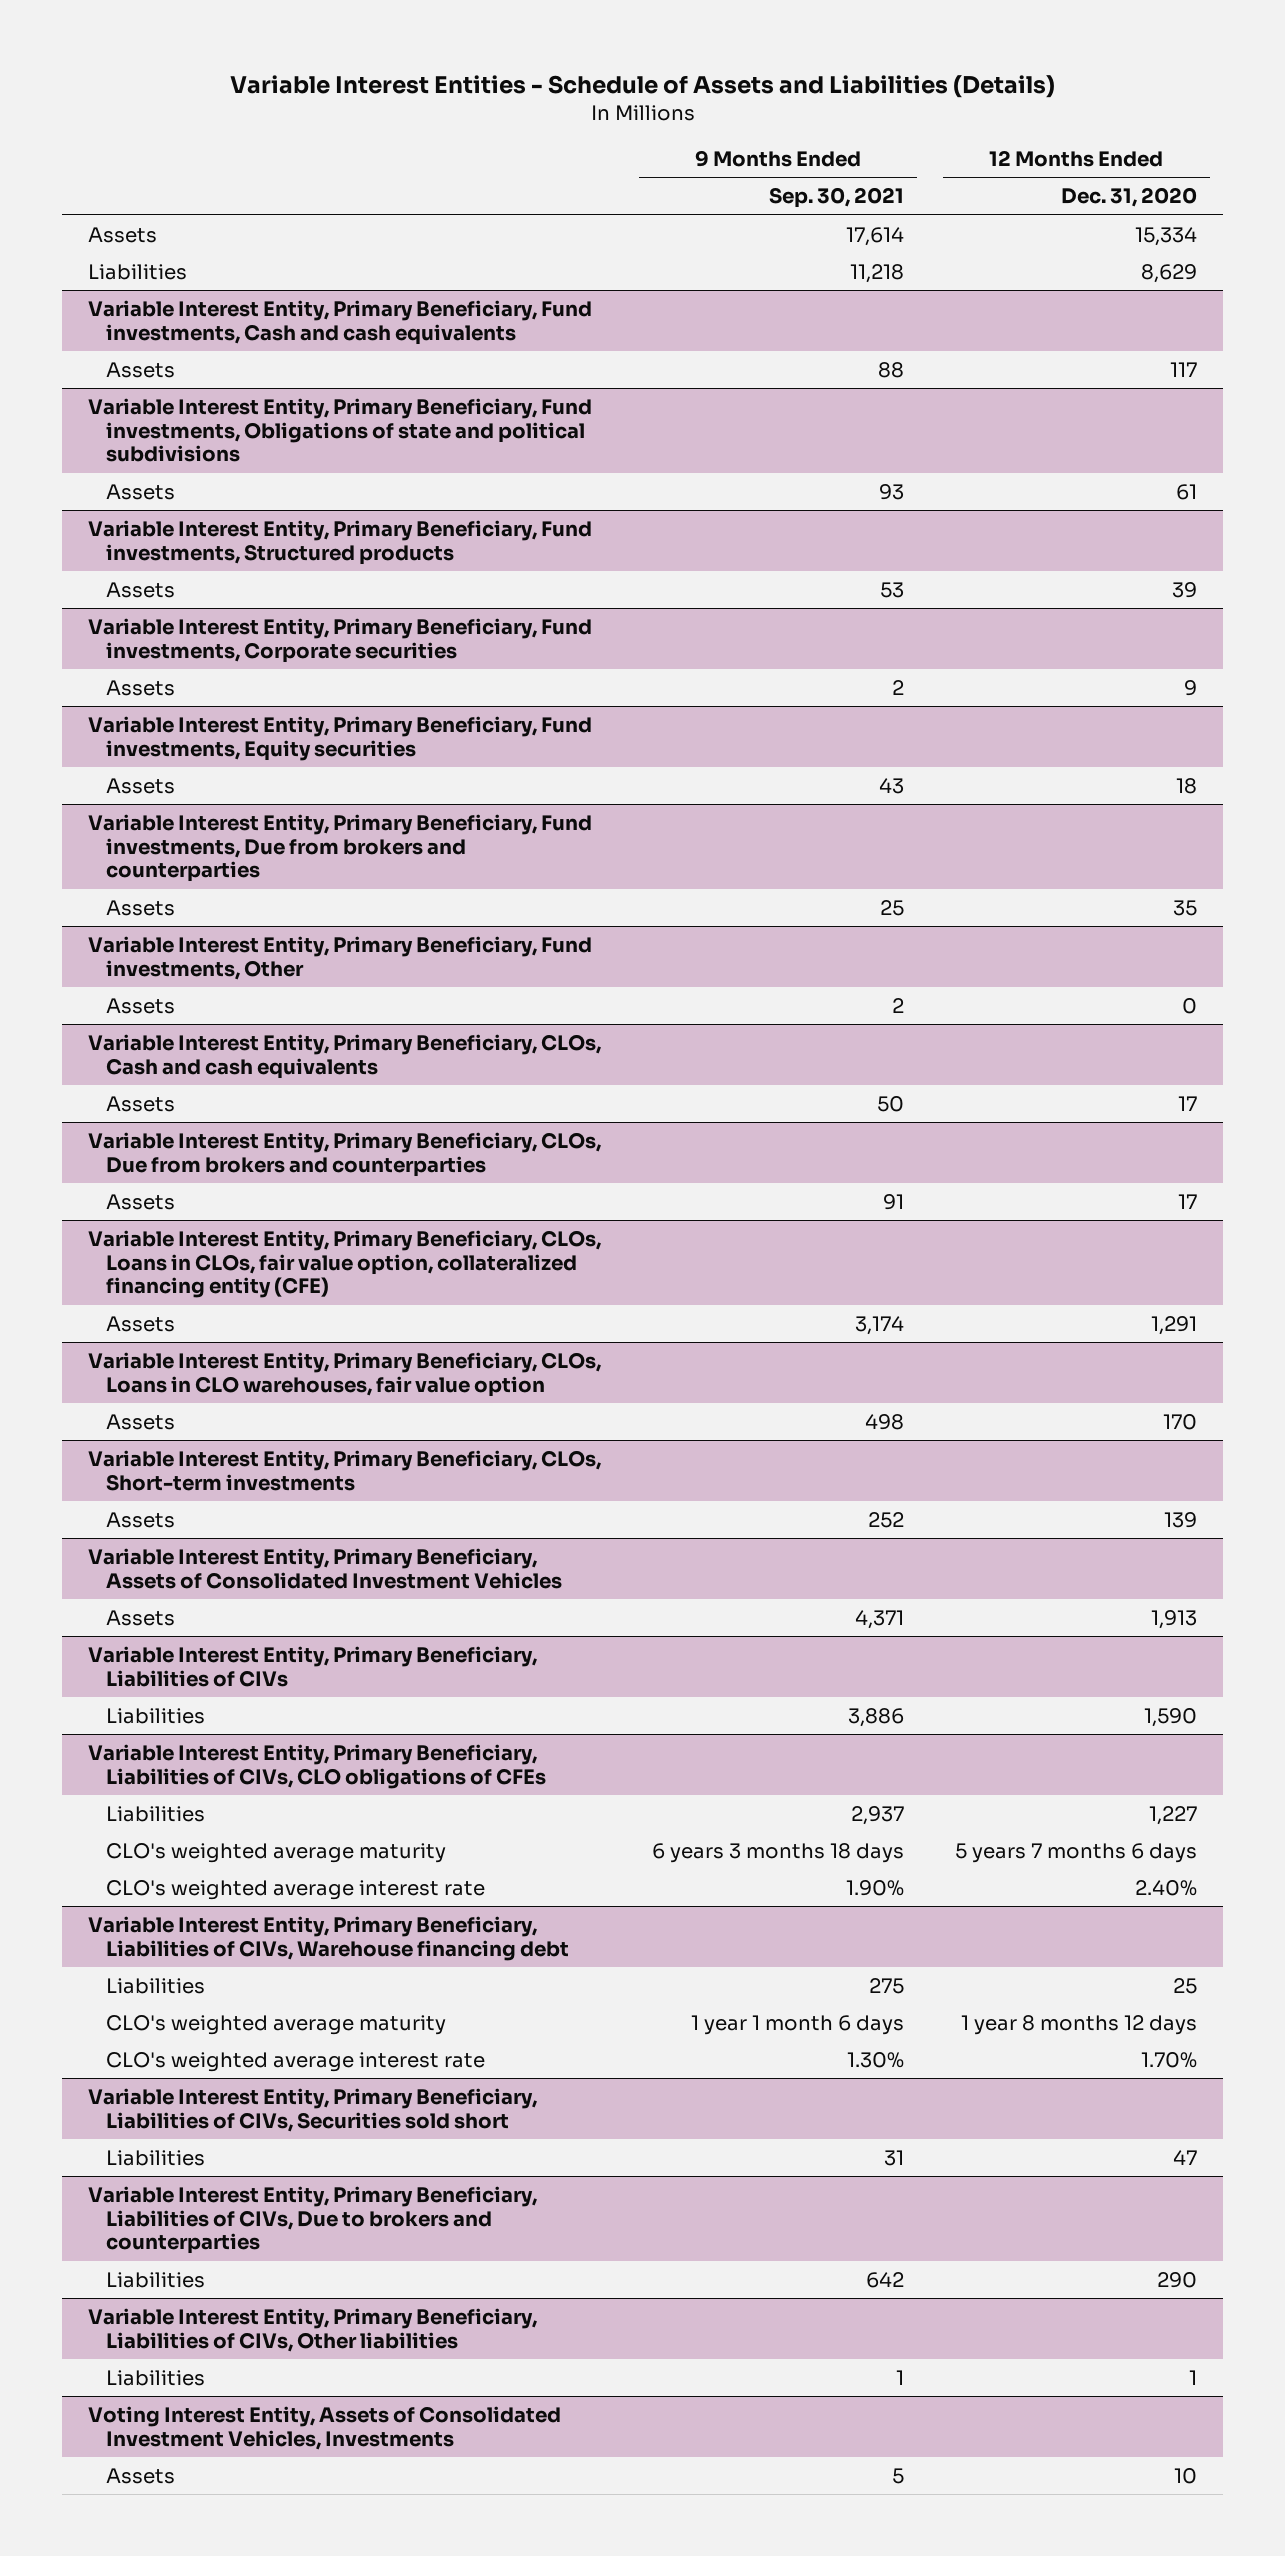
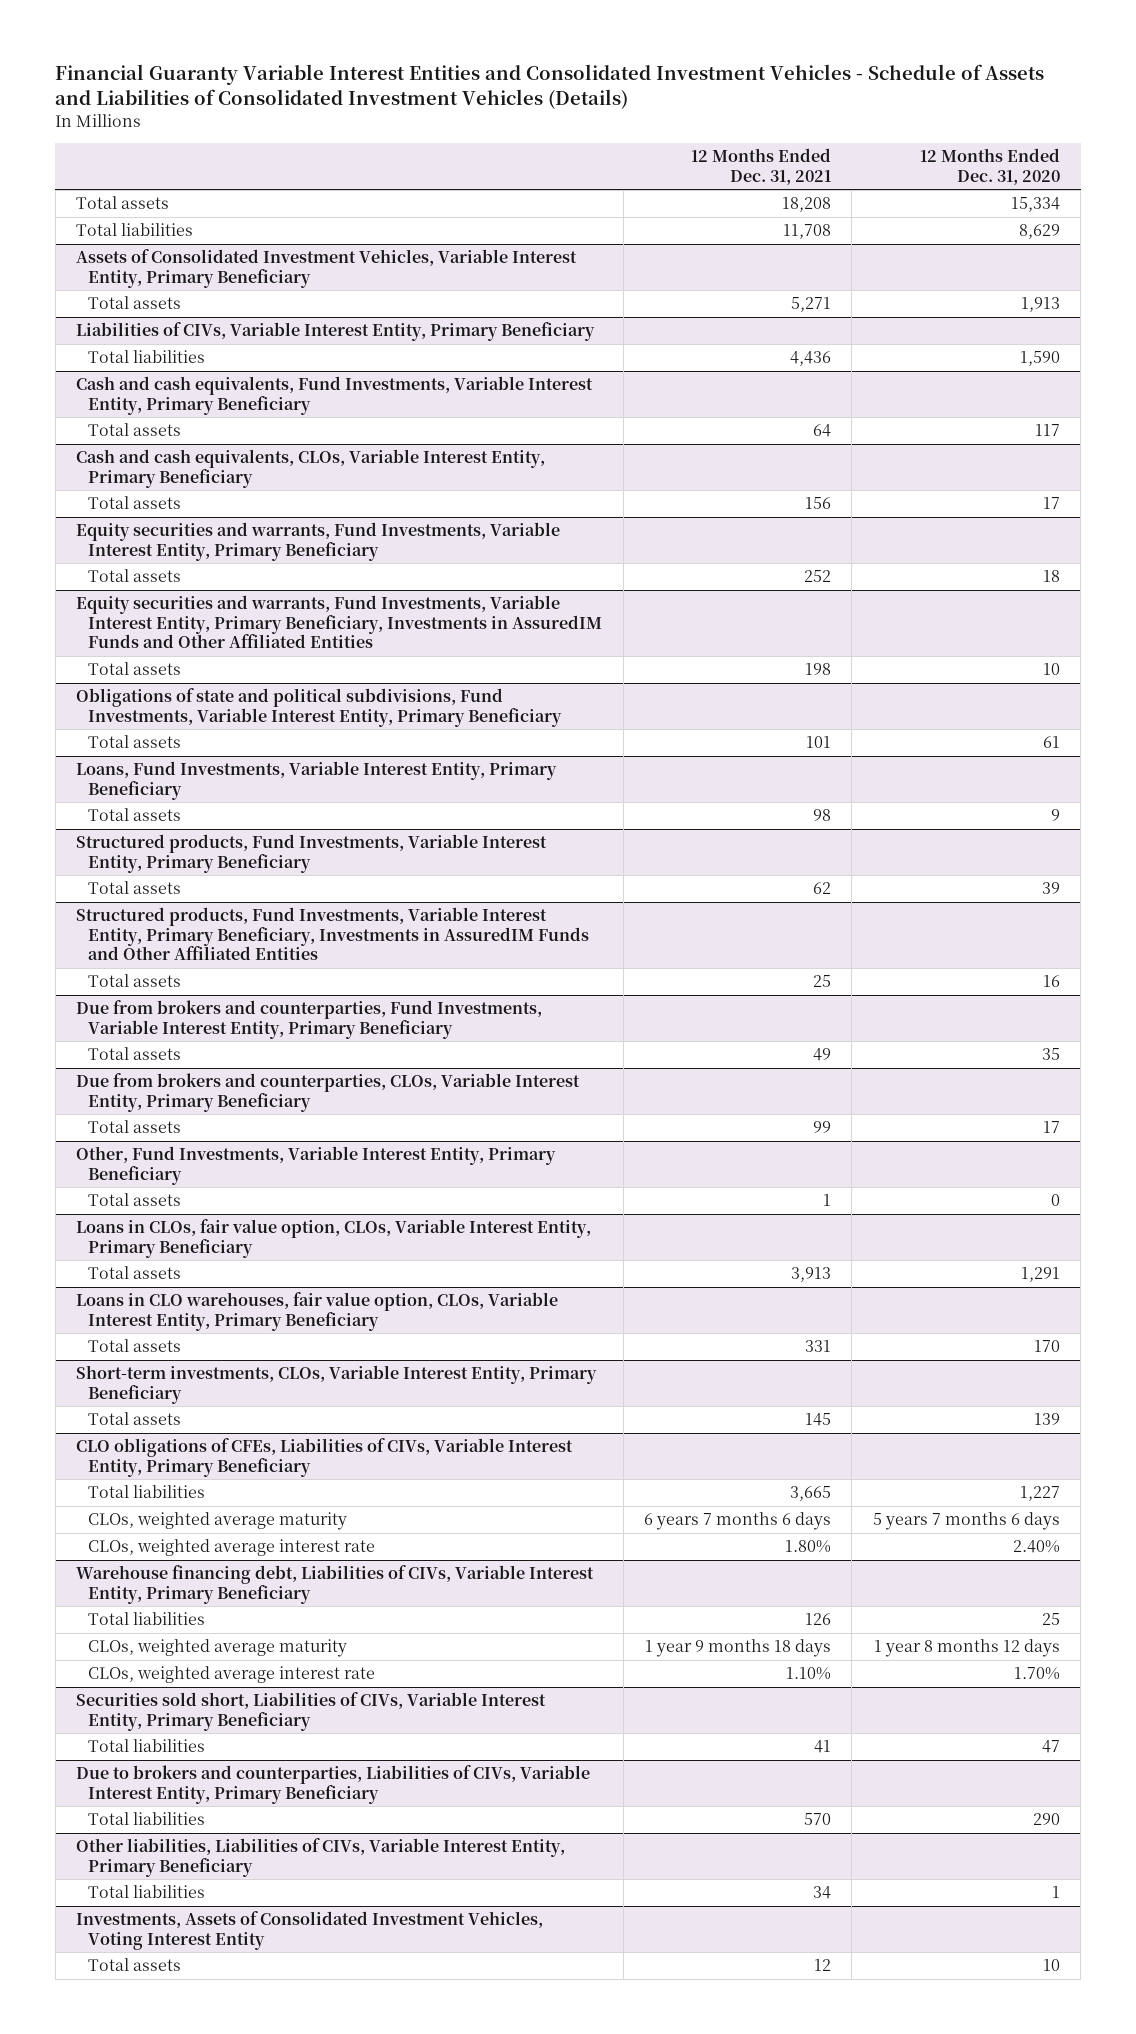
- Variable Interest Entities - Schedule of Assets and Liabilities (Details)
+ Financial Guaranty Variable Interest Entities and Consolidated Investment Vehicles - Schedule of Assets and Liabilities of Consolidated Investment Vehicles (Details)
- | 9 Months Ended Sep. 30, 2021 | 12 Months Ended Dec. 31, 2020
+ | 12 Months Ended Dec. 31, 2021 | 12 Months Ended Dec. 31, 2020
- Assets | 17,614 | 15,334
- Liabilities | 11,218 | 8,629
- Variable Interest Entity, Primary Beneficiary, Fund investments, Cash and cash equivalents
- Assets | 88 | 117
- Variable Interest Entity, Primary Beneficiary, Fund investments, Obligations of state and political subdivisions
- Assets | 93 | 61
- Variable Interest Entity, Primary Beneficiary, Fund investments, Structured products
- Assets | 53 | 39
- Variable Interest Entity, Primary Beneficiary, Fund investments, Corporate securities
- Assets | 2 | 9
- Variable Interest Entity, Primary Beneficiary, Fund investments, Equity securities
- Assets | 43 | 18
- Variable Interest Entity, Primary Beneficiary, Fund investments, Due from brokers and counterparties
- Assets | 25 | 35
- Variable Interest Entity, Primary Beneficiary, Fund investments, Other
- Assets | 2 | 0
- Variable Interest Entity, Primary Beneficiary, CLOs, Cash and cash equivalents
- Assets | 50 | 17
- Variable Interest Entity, Primary Beneficiary, CLOs, Due from brokers and counterparties
- Assets | 91 | 17
- Variable Interest Entity, Primary Beneficiary, CLOs, Loans in CLOs, fair value option, collateralized financing entity (CFE)
- Assets | 3,174 | 1,291
- Variable Interest Entity, Primary Beneficiary, CLOs, Loans in CLO warehouses, fair value option
- Assets | 498 | 170
- Variable Interest Entity, Primary Beneficiary, CLOs, Short-term investments
- Assets | 252 | 139
- Variable Interest Entity, Primary Beneficiary, Assets of Consolidated Investment Vehicles
- Assets | 4,371 | 1,913
- Variable Interest Entity, Primary Beneficiary, Liabilities of CIVs
- Liabilities | 3,886 | 1,590
- Variable Interest Entity, Primary Beneficiary, Liabilities of CIVs, CLO obligations of CFEs
- Liabilities | 2,937 | 1,227
- CLO's weighted average maturity | 6 years 3 months 18 days | 5 years 7 months 6 days
- CLO's weighted average interest rate | 1.90% | 2.40%
- Variable Interest Entity, Primary Beneficiary, Liabilities of CIVs, Warehouse financing debt
- Liabilities | 275 | 25
- CLO's weighted average maturity | 1 year 1 month 6 days | 1 year 8 months 12 days
- CLO's weighted average interest rate | 1.30% | 1.70%
- Variable Interest Entity, Primary Beneficiary, Liabilities of CIVs, Securities sold short
- Liabilities | 31 | 47
- Variable Interest Entity, Primary Beneficiary, Liabilities of CIVs, Due to brokers and counterparties
- Liabilities | 642 | 290
- Variable Interest Entity, Primary Beneficiary, Liabilities of CIVs, Other liabilities
- Liabilities | 1 | 1
- Voting Interest Entity, Assets of Consolidated Investment Vehicles, Investments
- Assets | 5 | 10
+ Total assets | 18,208 | 15,334
+ Total liabilities | 11,708 | 8,629
+ Assets of Consolidated Investment Vehicles, Variable Interest Entity, Primary Beneficiary
+ Total assets | 5,271 | 1,913
+ Liabilities of CIVs, Variable Interest Entity, Primary Beneficiary
+ Total liabilities | 4,436 | 1,590
+ Cash and cash equivalents, Fund Investments, Variable Interest Entity, Primary Beneficiary
+ Total assets | 64 | 117
+ Cash and cash equivalents, CLOs, Variable Interest Entity, Primary Beneficiary
+ Total assets | 156 | 17
+ Equity securities and warrants, Fund Investments, Variable Interest Entity, Primary Beneficiary
+ Total assets | 252 | 18
+ Equity securities and warrants, Fund Investments, Variable Interest Entity, Primary Beneficiary, Investments in AssuredIM Funds and Other Affiliated Entities
+ Total assets | 198 | 10
+ Obligations of state and political subdivisions, Fund Investments, Variable Interest Entity, Primary Beneficiary
+ Total assets | 101 | 61
+ Loans, Fund Investments, Variable Interest Entity, Primary Beneficiary
+ Total assets | 98 | 9
+ Structured products, Fund Investments, Variable Interest Entity, Primary Beneficiary
+ Total assets | 62 | 39
+ Structured products, Fund Investments, Variable Interest Entity, Primary Beneficiary, Investments in AssuredIM Funds and Other Affiliated Entities
+ Total assets | 25 | 16
+ Due from brokers and counterparties, Fund Investments, Variable Interest Entity, Primary Beneficiary
+ Total assets | 49 | 35
+ Due from brokers and counterparties, CLOs, Variable Interest Entity, Primary Beneficiary
+ Total assets | 99 | 17
+ Other, Fund Investments, Variable Interest Entity, Primary Beneficiary
+ Total assets | 1 | 0
+ Loans in CLOs, fair value option, CLOs, Variable Interest Entity, Primary Beneficiary
+ Total assets | 3,913 | 1,291
+ Loans in CLO warehouses, fair value option, CLOs, Variable Interest Entity, Primary Beneficiary
+ Total assets | 331 | 170
+ Short-term investments, CLOs, Variable Interest Entity, Primary Beneficiary
+ Total assets | 145 | 139
+ CLO obligations of CFEs, Liabilities of CIVs, Variable Interest Entity, Primary Beneficiary
+ Total liabilities | 3,665 | 1,227
+ CLOs, weighted average maturity | 6 years 7 months 6 days | 5 years 7 months 6 days
+ CLOs, weighted average interest rate | 1.80% | 2.40%
+ Warehouse financing debt, Liabilities of CIVs, Variable Interest Entity, Primary Beneficiary
+ Total liabilities | 126 | 25
+ CLOs, weighted average maturity | 1 year 9 months 18 days | 1 year 8 months 12 days
+ CLOs, weighted average interest rate | 1.10% | 1.70%
+ Securities sold short, Liabilities of CIVs, Variable Interest Entity, Primary Beneficiary
+ Total liabilities | 41 | 47
+ Due to brokers and counterparties, Liabilities of CIVs, Variable Interest Entity, Primary Beneficiary
+ Total liabilities | 570 | 290
+ Other liabilities, Liabilities of CIVs, Variable Interest Entity, Primary Beneficiary
+ Total liabilities | 34 | 1
+ Investments, Assets of Consolidated Investment Vehicles, Voting Interest Entity
+ Total assets | 12 | 10

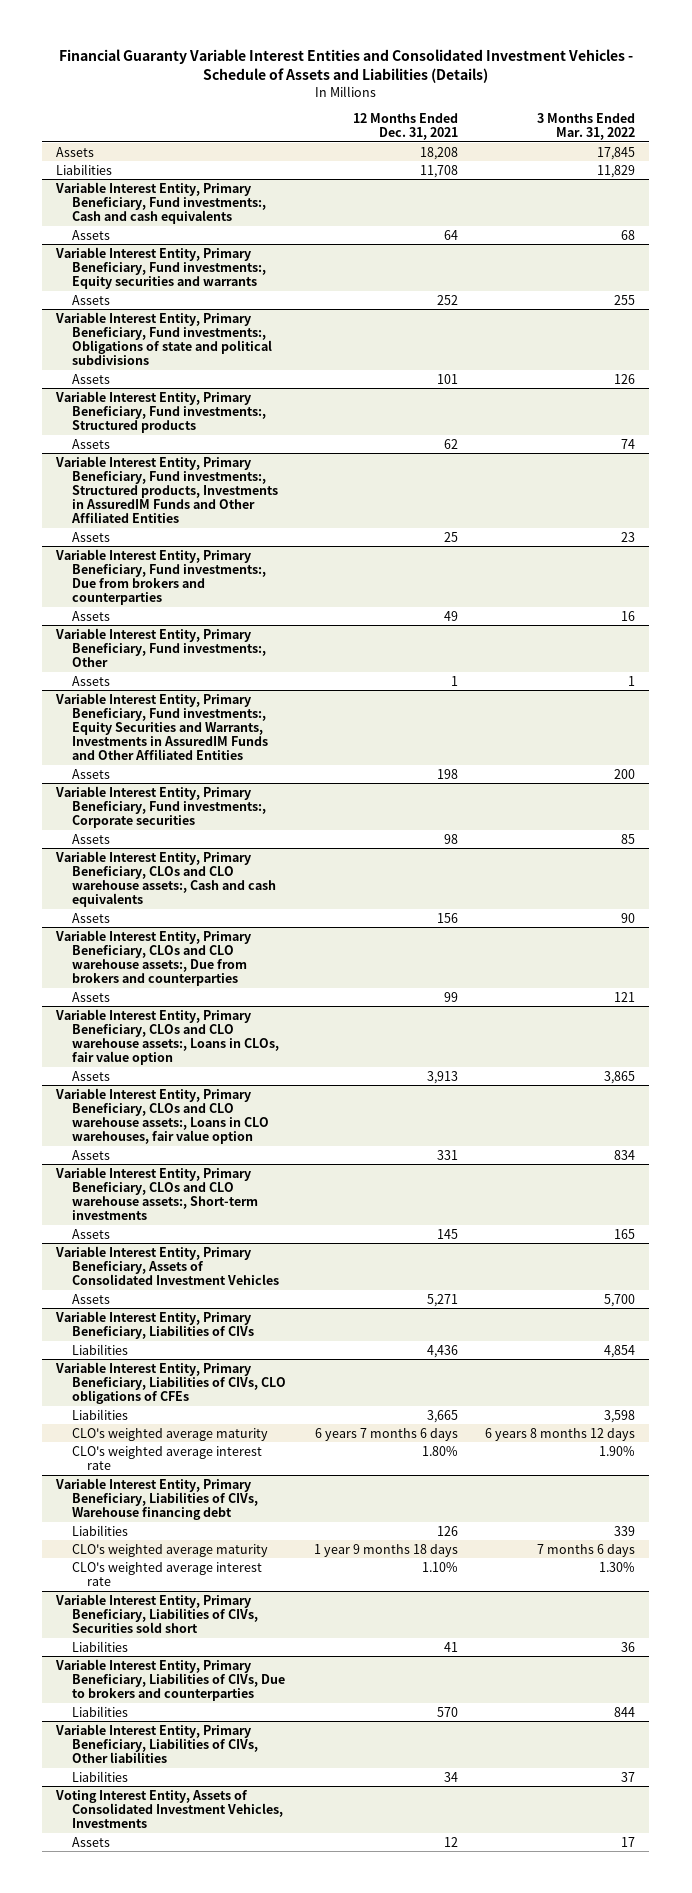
- Financial Guaranty Variable Interest Entities and Consolidated Investment Vehicles - Schedule of Assets and Liabilities of Consolidated Investment Vehicles (Details)
+ Financial Guaranty Variable Interest Entities and Consolidated Investment Vehicles - Schedule of Assets and Liabilities (Details)
- | 12 Months Ended Dec. 31, 2021 | 12 Months Ended Dec. 31, 2020
+ | 12 Months Ended Dec. 31, 2021 | 3 Months Ended Mar. 31, 2022
- Total assets | 18,208 | 15,334
- Total liabilities | 11,708 | 8,629
- Assets of Consolidated Investment Vehicles, Variable Interest Entity, Primary Beneficiary
- Total assets | 5,271 | 1,913
- Liabilities of CIVs, Variable Interest Entity, Primary Beneficiary
- Total liabilities | 4,436 | 1,590
- Cash and cash equivalents, Fund Investments, Variable Interest Entity, Primary Beneficiary
- Total assets | 64 | 117
- Cash and cash equivalents, CLOs, Variable Interest Entity, Primary Beneficiary
- Total assets | 156 | 17
- Equity securities and warrants, Fund Investments, Variable Interest Entity, Primary Beneficiary
- Total assets | 252 | 18
- Equity securities and warrants, Fund Investments, Variable Interest Entity, Primary Beneficiary, Investments in AssuredIM Funds and Other Affiliated Entities
- Total assets | 198 | 10
- Obligations of state and political subdivisions, Fund Investments, Variable Interest Entity, Primary Beneficiary
- Total assets | 101 | 61
- Loans, Fund Investments, Variable Interest Entity, Primary Beneficiary
- Total assets | 98 | 9
- Structured products, Fund Investments, Variable Interest Entity, Primary Beneficiary
- Total assets | 62 | 39
- Structured products, Fund Investments, Variable Interest Entity, Primary Beneficiary, Investments in AssuredIM Funds and Other Affiliated Entities
- Total assets | 25 | 16
- Due from brokers and counterparties, Fund Investments, Variable Interest Entity, Primary Beneficiary
- Total assets | 49 | 35
- Due from brokers and counterparties, CLOs, Variable Interest Entity, Primary Beneficiary
- Total assets | 99 | 17
- Other, Fund Investments, Variable Interest Entity, Primary Beneficiary
- Total assets | 1 | 0
- Loans in CLOs, fair value option, CLOs, Variable Interest Entity, Primary Beneficiary
- Total assets | 3,913 | 1,291
- Loans in CLO warehouses, fair value option, CLOs, Variable Interest Entity, Primary Beneficiary
- Total assets | 331 | 170
- Short-term investments, CLOs, Variable Interest Entity, Primary Beneficiary
- Total assets | 145 | 139
- CLO obligations of CFEs, Liabilities of CIVs, Variable Interest Entity, Primary Beneficiary
- Total liabilities | 3,665 | 1,227
- CLOs, weighted average maturity | 6 years 7 months 6 days | 5 years 7 months 6 days
- CLOs, weighted average interest rate | 1.80% | 2.40%
- Warehouse financing debt, Liabilities of CIVs, Variable Interest Entity, Primary Beneficiary
- Total liabilities | 126 | 25
- CLOs, weighted average maturity | 1 year 9 months 18 days | 1 year 8 months 12 days
- CLOs, weighted average interest rate | 1.10% | 1.70%
- Securities sold short, Liabilities of CIVs, Variable Interest Entity, Primary Beneficiary
- Total liabilities | 41 | 47
- Due to brokers and counterparties, Liabilities of CIVs, Variable Interest Entity, Primary Beneficiary
- Total liabilities | 570 | 290
- Other liabilities, Liabilities of CIVs, Variable Interest Entity, Primary Beneficiary
- Total liabilities | 34 | 1
- Investments, Assets of Consolidated Investment Vehicles, Voting Interest Entity
- Total assets | 12 | 10
+ Assets | 18,208 | 17,845
+ Liabilities | 11,708 | 11,829
+ Variable Interest Entity, Primary Beneficiary, Fund investments:, Cash and cash equivalents
+ Assets | 64 | 68
+ Variable Interest Entity, Primary Beneficiary, Fund investments:, Equity securities and warrants
+ Assets | 252 | 255
+ Variable Interest Entity, Primary Beneficiary, Fund investments:, Obligations of state and political subdivisions
+ Assets | 101 | 126
+ Variable Interest Entity, Primary Beneficiary, Fund investments:, Structured products
+ Assets | 62 | 74
+ Variable Interest Entity, Primary Beneficiary, Fund investments:, Structured products, Investments in AssuredIM Funds and Other Affiliated Entities
+ Assets | 25 | 23
+ Variable Interest Entity, Primary Beneficiary, Fund investments:, Due from brokers and counterparties
+ Assets | 49 | 16
+ Variable Interest Entity, Primary Beneficiary, Fund investments:, Other
+ Assets | 1 | 1
+ Variable Interest Entity, Primary Beneficiary, Fund investments:, Equity Securities and Warrants, Investments in AssuredIM Funds and Other Affiliated Entities
+ Assets | 198 | 200
+ Variable Interest Entity, Primary Beneficiary, Fund investments:, Corporate securities
+ Assets | 98 | 85
+ Variable Interest Entity, Primary Beneficiary, CLOs and CLO warehouse assets:, Cash and cash equivalents
+ Assets | 156 | 90
+ Variable Interest Entity, Primary Beneficiary, CLOs and CLO warehouse assets:, Due from brokers and counterparties
+ Assets | 99 | 121
+ Variable Interest Entity, Primary Beneficiary, CLOs and CLO warehouse assets:, Loans in CLOs, fair value option
+ Assets | 3,913 | 3,865
+ Variable Interest Entity, Primary Beneficiary, CLOs and CLO warehouse assets:, Loans in CLO warehouses, fair value option
+ Assets | 331 | 834
+ Variable Interest Entity, Primary Beneficiary, CLOs and CLO warehouse assets:, Short-term investments
+ Assets | 145 | 165
+ Variable Interest Entity, Primary Beneficiary, Assets of Consolidated Investment Vehicles
+ Assets | 5,271 | 5,700
+ Variable Interest Entity, Primary Beneficiary, Liabilities of CIVs
+ Liabilities | 4,436 | 4,854
+ Variable Interest Entity, Primary Beneficiary, Liabilities of CIVs, CLO obligations of CFEs
+ Liabilities | 3,665 | 3,598
+ CLO's weighted average maturity | 6 years 7 months 6 days | 6 years 8 months 12 days
+ CLO's weighted average interest rate | 1.80% | 1.90%
+ Variable Interest Entity, Primary Beneficiary, Liabilities of CIVs, Warehouse financing debt
+ Liabilities | 126 | 339
+ CLO's weighted average maturity | 1 year 9 months 18 days | 7 months 6 days
+ CLO's weighted average interest rate | 1.10% | 1.30%
+ Variable Interest Entity, Primary Beneficiary, Liabilities of CIVs, Securities sold short
+ Liabilities | 41 | 36
+ Variable Interest Entity, Primary Beneficiary, Liabilities of CIVs, Due to brokers and counterparties
+ Liabilities | 570 | 844
+ Variable Interest Entity, Primary Beneficiary, Liabilities of CIVs, Other liabilities
+ Liabilities | 34 | 37
+ Voting Interest Entity, Assets of Consolidated Investment Vehicles, Investments
+ Assets | 12 | 17

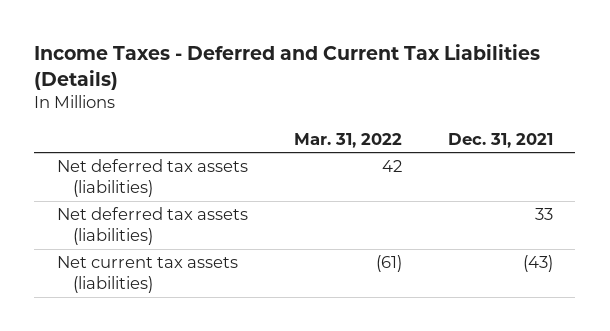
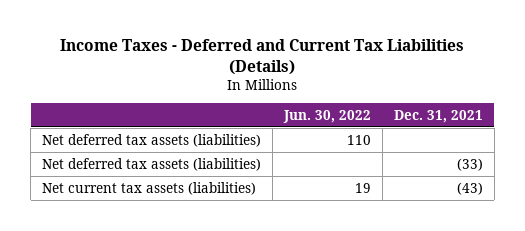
- | Mar. 31, 2022 | Dec. 31, 2021
+ | Jun. 30, 2022 | Dec. 31, 2021
- Net deferred tax assets (liabilities) | | 33
+ Net deferred tax assets (liabilities) | | (33)

